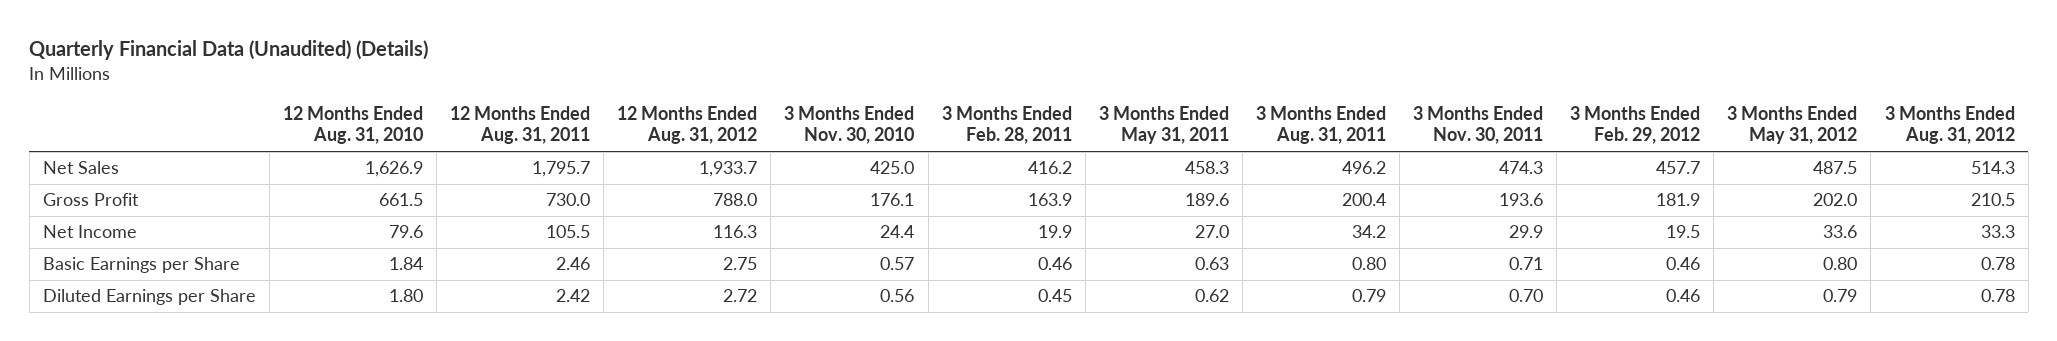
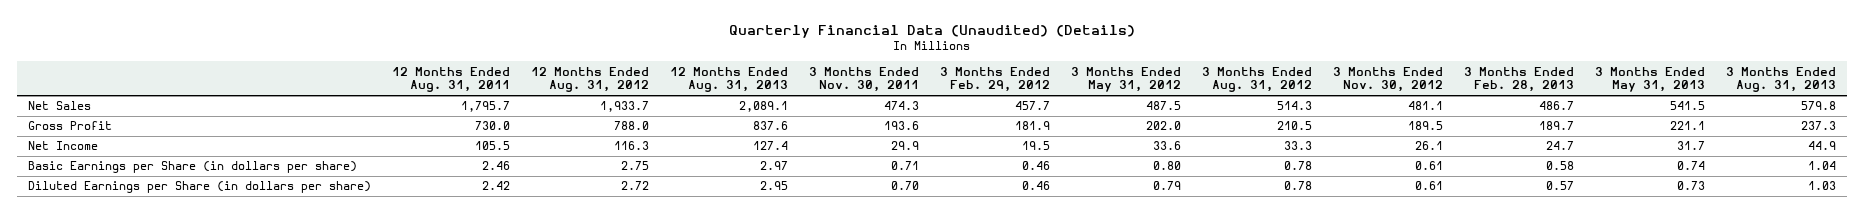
- | 12 Months Ended Aug. 31, 2010 | 12 Months Ended Aug. 31, 2011 | 12 Months Ended Aug. 31, 2012 | 3 Months Ended Nov. 30, 2010 | 3 Months Ended Feb. 28, 2011 | 3 Months Ended May 31, 2011 | 3 Months Ended Aug. 31, 2011 | 3 Months Ended Nov. 30, 2011 | 3 Months Ended Feb. 29, 2012 | 3 Months Ended May 31, 2012 | 3 Months Ended Aug. 31, 2012
+ | 12 Months Ended Aug. 31, 2011 | 12 Months Ended Aug. 31, 2012 | 12 Months Ended Aug. 31, 2013 | 3 Months Ended Nov. 30, 2011 | 3 Months Ended Feb. 29, 2012 | 3 Months Ended May 31, 2012 | 3 Months Ended Aug. 31, 2012 | 3 Months Ended Nov. 30, 2012 | 3 Months Ended Feb. 28, 2013 | 3 Months Ended May 31, 2013 | 3 Months Ended Aug. 31, 2013
- Basic Earnings per Share | 1.84 | 2.46 | 2.75 | 0.57 | 0.46 | 0.63 | 0.80 | 0.71 | 0.46 | 0.80 | 0.78
- Diluted Earnings per Share | 1.80 | 2.42 | 2.72 | 0.56 | 0.45 | 0.62 | 0.79 | 0.70 | 0.46 | 0.79 | 0.78
+ Basic Earnings per Share (in dollars per share) | 2.46 | 2.75 | 2.97 | 0.71 | 0.46 | 0.80 | 0.78 | 0.61 | 0.58 | 0.74 | 1.04
+ Diluted Earnings per Share (in dollars per share) | 2.42 | 2.72 | 2.95 | 0.70 | 0.46 | 0.79 | 0.78 | 0.61 | 0.57 | 0.73 | 1.03

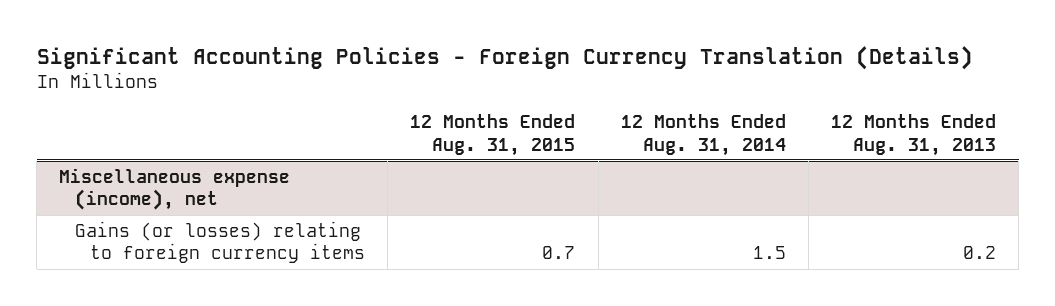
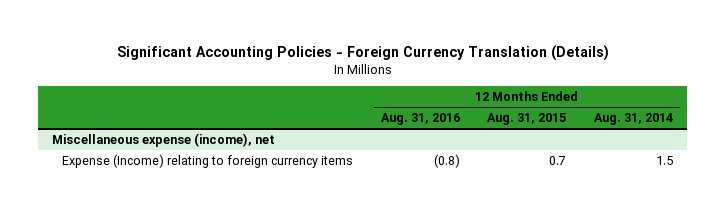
- | 12 Months Ended Aug. 31, 2015 | 12 Months Ended Aug. 31, 2014 | 12 Months Ended Aug. 31, 2013
+ | 12 Months Ended Aug. 31, 2016 | 12 Months Ended Aug. 31, 2015 | 12 Months Ended Aug. 31, 2014
@ Miscellaneous expense (income), net
- Gains (or losses) relating to foreign currency items | 0.7 | 1.5 | 0.2
+ Expense (Income) relating to foreign currency items | (0.8) | 0.7 | 1.5

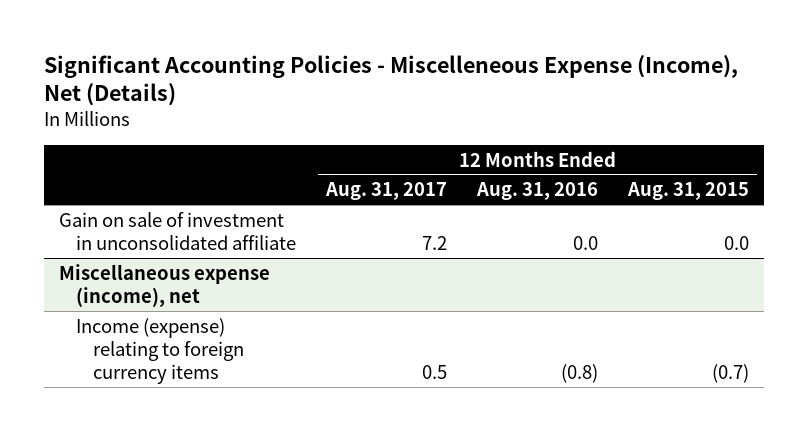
- Significant Accounting Policies - Foreign Currency Translation (Details)
+ Significant Accounting Policies - Miscelleneous Expense (Income), Net (Details)
- | 12 Months Ended Aug. 31, 2016 | 12 Months Ended Aug. 31, 2015 | 12 Months Ended Aug. 31, 2014
+ | 12 Months Ended Aug. 31, 2017 | 12 Months Ended Aug. 31, 2016 | 12 Months Ended Aug. 31, 2015
+ Gain on sale of investment in unconsolidated affiliate | 7.2 | 0.0 | 0.0
@ Miscellaneous expense (income), net
- Expense (Income) relating to foreign currency items | (0.8) | 0.7 | 1.5
+ Income (expense) relating to foreign currency items | 0.5 | (0.8) | (0.7)

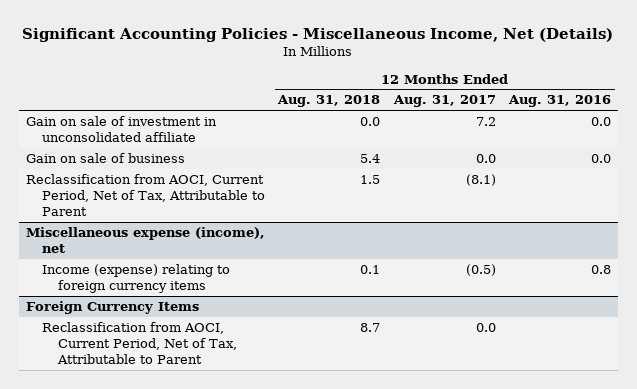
- Significant Accounting Policies - Miscelleneous Expense (Income), Net (Details)
+ Significant Accounting Policies - Miscellaneous Income, Net (Details)
- | 12 Months Ended Aug. 31, 2017 | 12 Months Ended Aug. 31, 2016 | 12 Months Ended Aug. 31, 2015
+ | 12 Months Ended Aug. 31, 2018 | 12 Months Ended Aug. 31, 2017 | 12 Months Ended Aug. 31, 2016
+ Gain on sale of business | 5.4 | 0.0 | 0.0
+ Reclassification from AOCI, Current Period, Net of Tax, Attributable to Parent | 1.5 | (8.1) |
@ Miscellaneous expense (income), net
- Income (expense) relating to foreign currency items | 0.5 | (0.8) | (0.7)
+ Income (expense) relating to foreign currency items | 0.1 | (0.5) | 0.8
+ Foreign Currency Items
+ Reclassification from AOCI, Current Period, Net of Tax, Attributable to Parent | 8.7 | 0.0 |

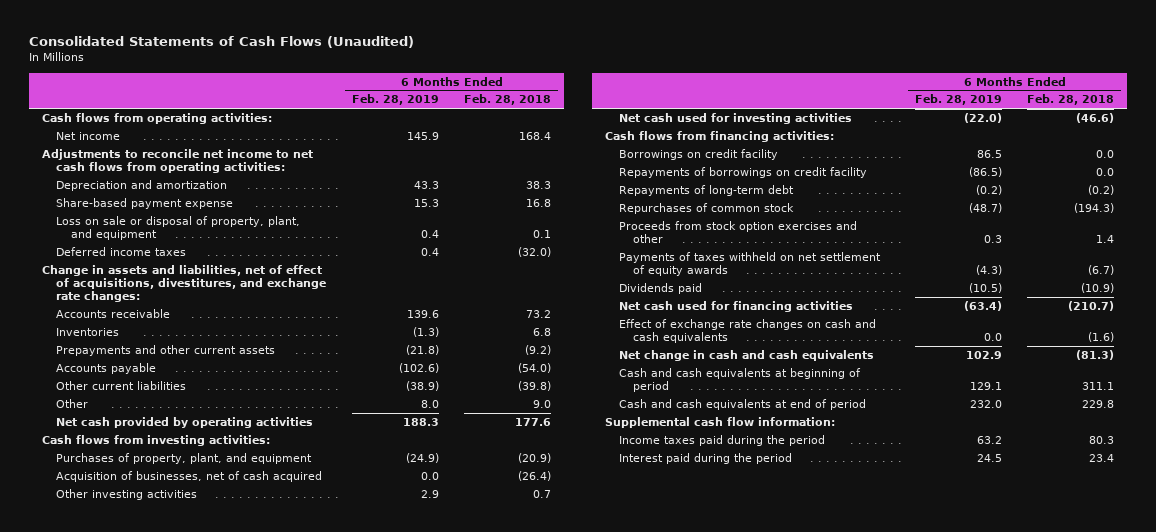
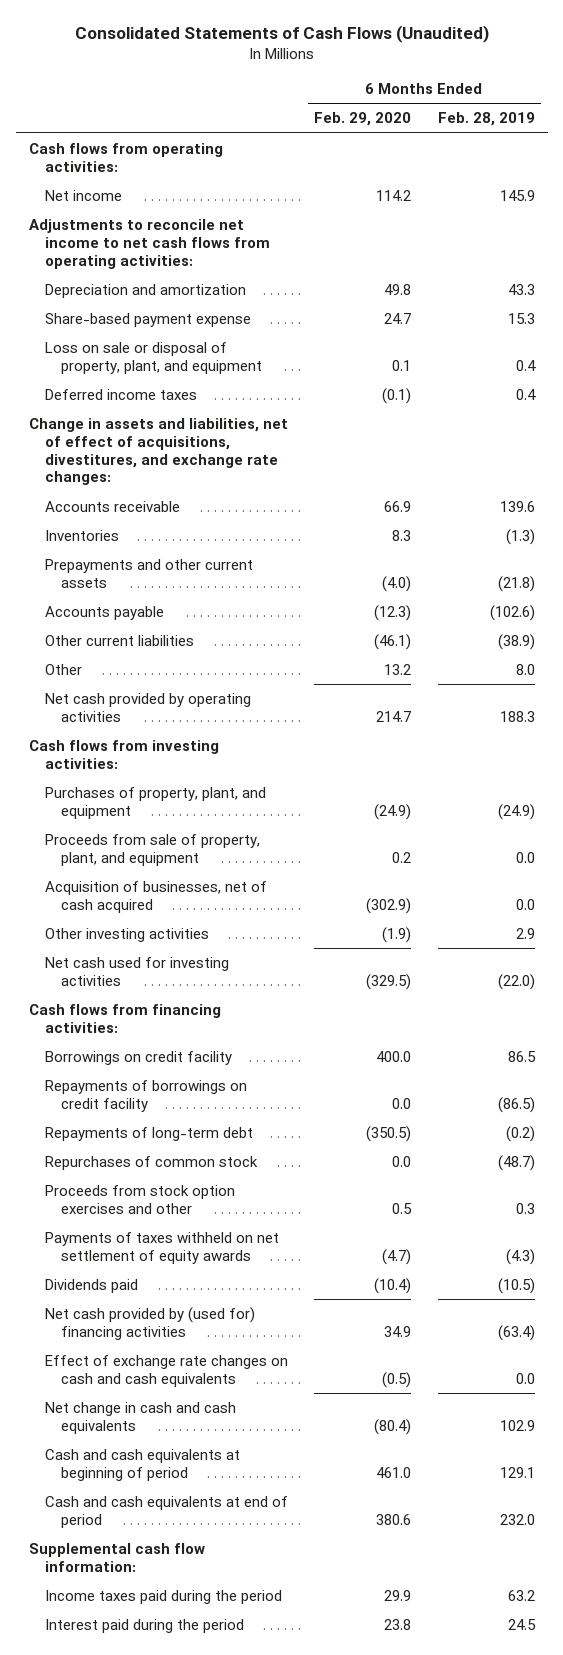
- | 6 Months Ended Feb. 28, 2019 | 6 Months Ended Feb. 28, 2018
+ | 6 Months Ended Feb. 29, 2020 | 6 Months Ended Feb. 28, 2019
+ Proceeds from sale of property, plant, and equipment | 0.2 | 0.0
- Net cash used for financing activities | (63.4) | (210.7)
+ Net cash provided by (used for) financing activities | 34.9 | (63.4)

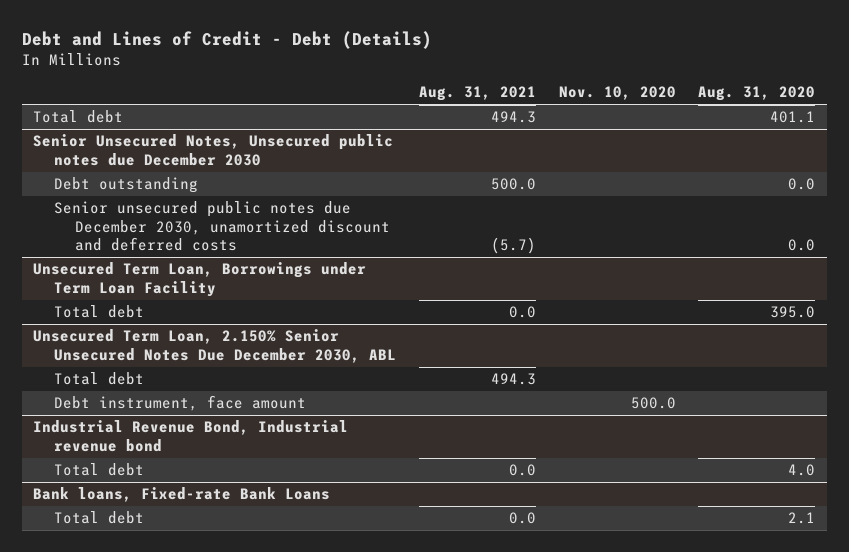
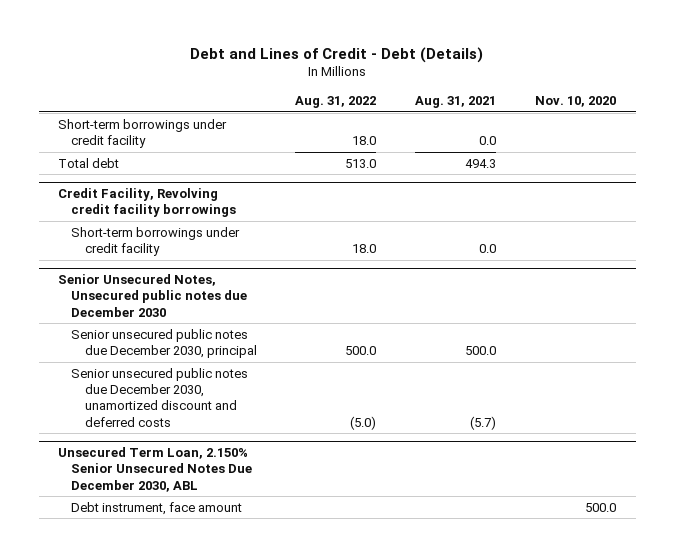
- | Aug. 31, 2021 | Nov. 10, 2020 | Aug. 31, 2020
+ | Aug. 31, 2022 | Aug. 31, 2021 | Nov. 10, 2020
+ Short-term borrowings under credit facility | 18.0 | 0.0 |
+ Credit Facility, Revolving credit facility borrowings
+ Short-term borrowings under credit facility | 18.0 | 0.0 |
@ Senior Unsecured Notes, Unsecured public notes due December 2030
- Debt outstanding | 500.0 | | 0.0
+ Senior unsecured public notes due December 2030, principal | 500.0 | 500.0 |
- Unsecured Term Loan, Borrowings under Term Loan Facility
- Total debt | 0.0 | | 395.0
@ Unsecured Term Loan, 2.150% Senior Unsecured Notes Due December 2030, ABL
- Total debt | 494.3 | |
- Industrial Revenue Bond, Industrial revenue bond
- Total debt | 0.0 | | 4.0
- Bank loans, Fixed-rate Bank Loans
- Total debt | 0.0 | | 2.1

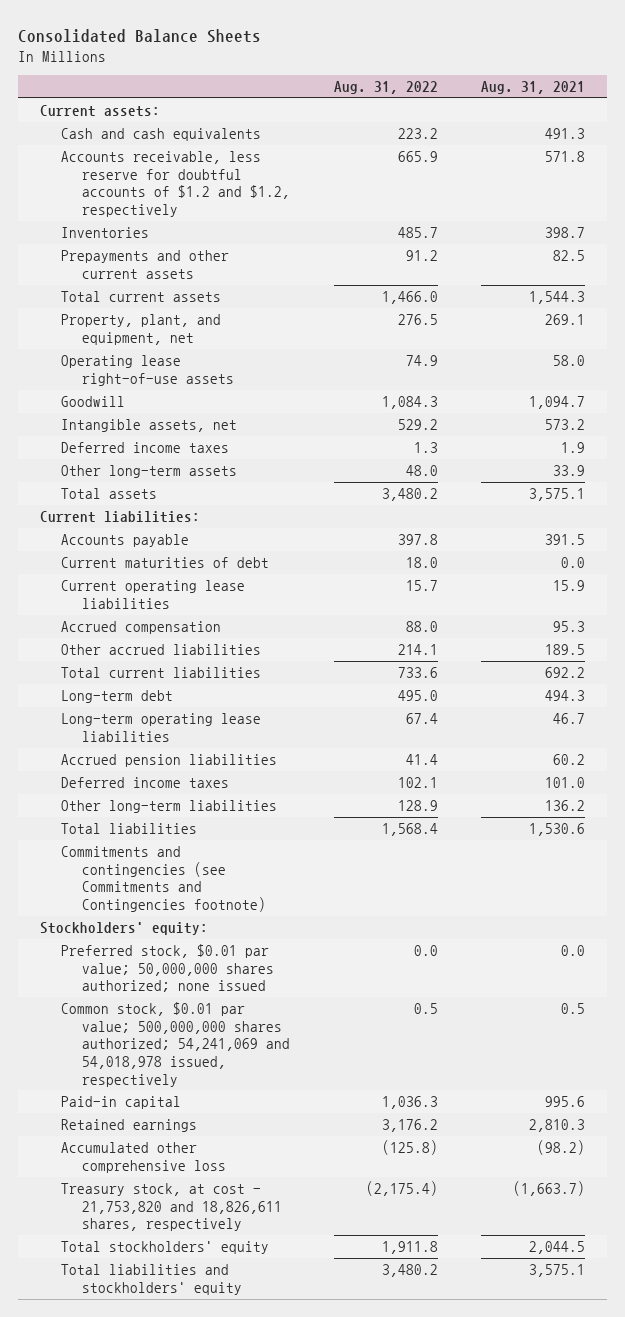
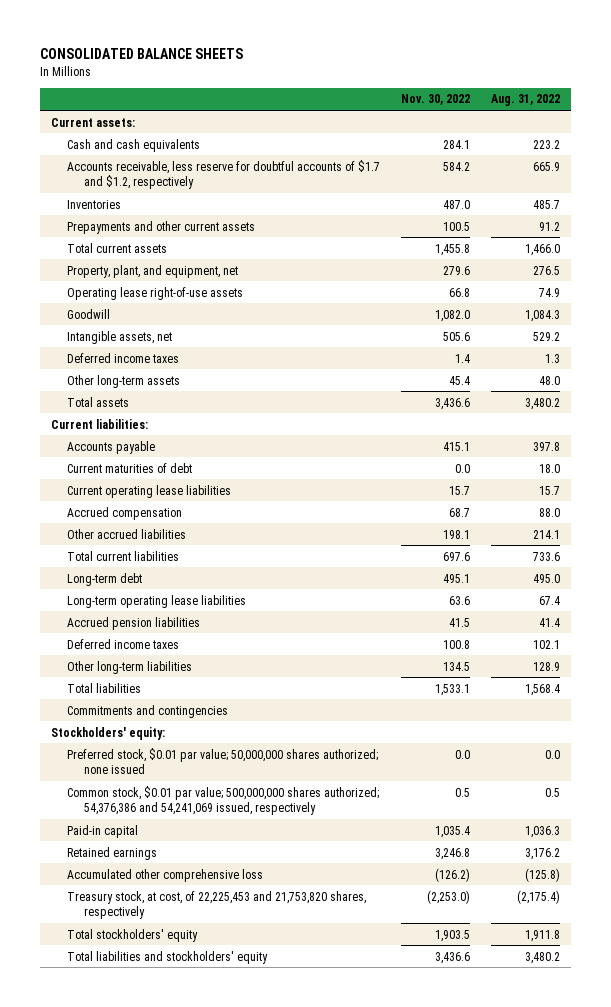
- Consolidated Balance Sheets
+ CONSOLIDATED BALANCE SHEETS
- | Aug. 31, 2022 | Aug. 31, 2021
+ | Nov. 30, 2022 | Aug. 31, 2022
- Accounts receivable, less reserve for doubtful accounts of $1.2 and $1.2, respectively | 665.9 | 571.8
+ Accounts receivable, less reserve for doubtful accounts of $1.7 and $1.2, respectively | 584.2 | 665.9
- Commitments and contingencies (see Commitments and Contingencies footnote)
+ Commitments and contingencies
- Common stock, $0.01 par value; 500,000,000 shares authorized; 54,241,069 and 54,018,978 issued, respectively | 0.5 | 0.5
+ Common stock, $0.01 par value; 500,000,000 shares authorized; 54,376,386 and 54,241,069 issued, respectively | 0.5 | 0.5
- Treasury stock, at cost - 21,753,820 and 18,826,611 shares, respectively | (2,175.4) | (1,663.7)
+ Treasury stock, at cost, of 22,225,453 and 21,753,820 shares, respectively | (2,253.0) | (2,175.4)

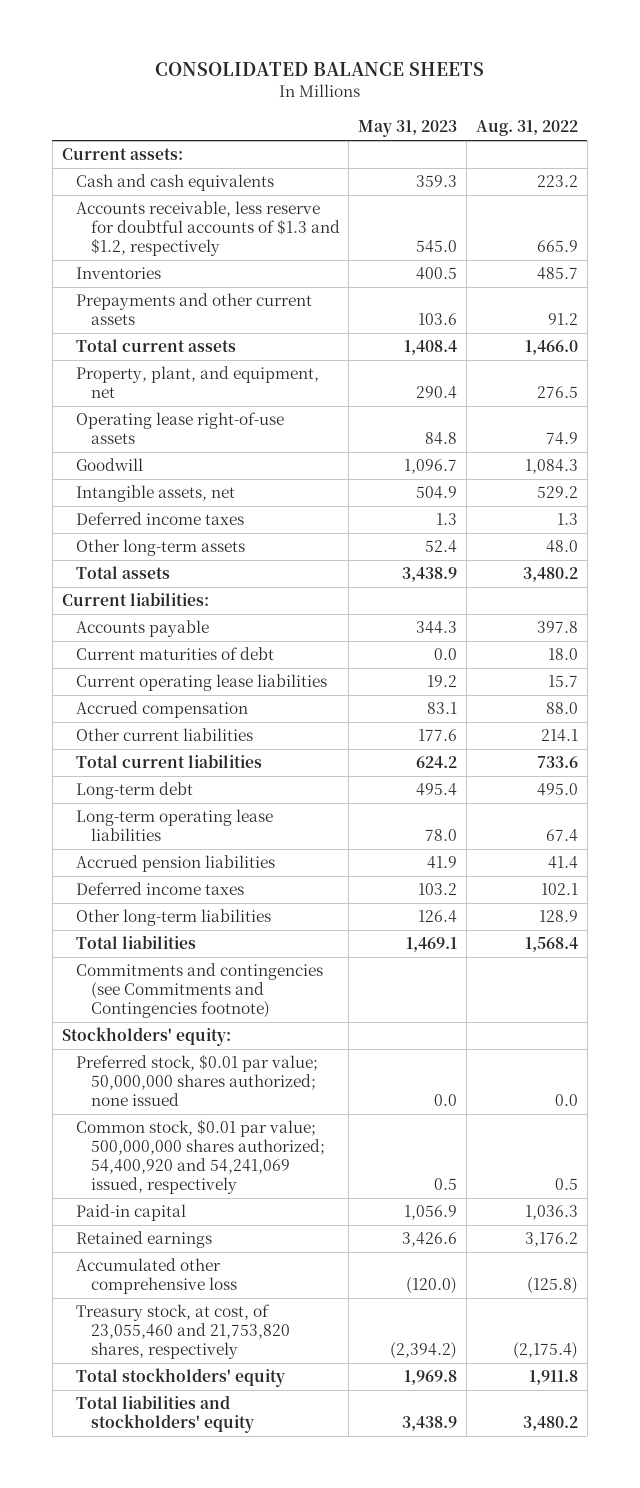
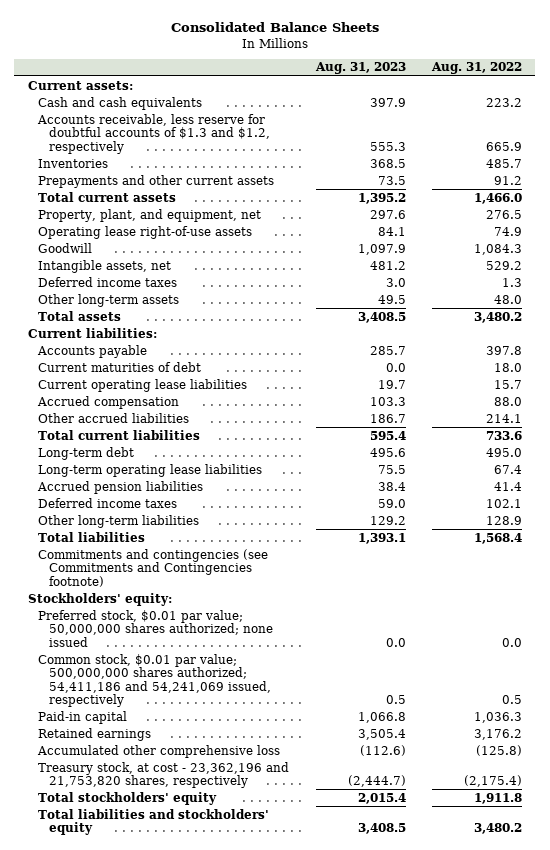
- CONSOLIDATED BALANCE SHEETS
+ Consolidated Balance Sheets
- | May 31, 2023 | Aug. 31, 2022
+ | Aug. 31, 2023 | Aug. 31, 2022
- Other current liabilities | 177.6 | 214.1
+ Other accrued liabilities | 186.7 | 214.1
- Common stock, $0.01 par value; 500,000,000 shares authorized; 54,400,920 and 54,241,069 issued, respectively | 0.5 | 0.5
+ Common stock, $0.01 par value; 500,000,000 shares authorized; 54,411,186 and 54,241,069 issued, respectively | 0.5 | 0.5
- Treasury stock, at cost, of 23,055,460 and 21,753,820 shares, respectively | (2,394.2) | (2,175.4)
+ Treasury stock, at cost - 23,362,196 and 21,753,820 shares, respectively | (2,444.7) | (2,175.4)

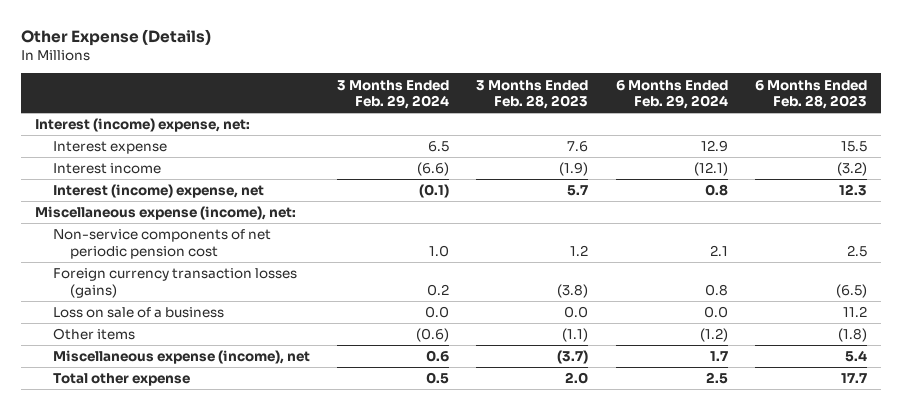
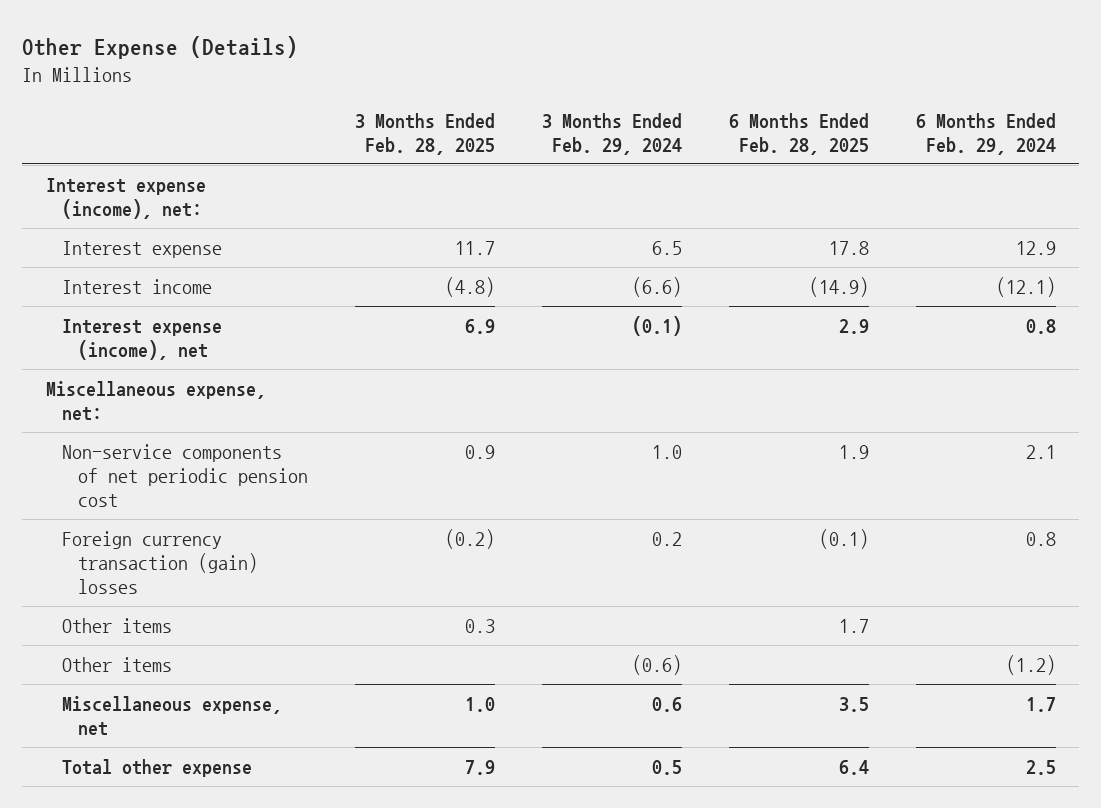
- | 3 Months Ended Feb. 29, 2024 | 3 Months Ended Feb. 28, 2023 | 6 Months Ended Feb. 29, 2024 | 6 Months Ended Feb. 28, 2023
+ | 3 Months Ended Feb. 28, 2025 | 3 Months Ended Feb. 29, 2024 | 6 Months Ended Feb. 28, 2025 | 6 Months Ended Feb. 29, 2024
- Interest (income) expense, net:
+ Interest expense (income), net:
- Interest (income) expense, net | (0.1) | 5.7 | 0.8 | 12.3
- Miscellaneous expense (income), net:
+ Interest expense (income), net | 6.9 | (0.1) | 2.9 | 0.8
+ Miscellaneous expense, net:
- Foreign currency transaction losses (gains) | 0.2 | (3.8) | 0.8 | (6.5)
- Loss on sale of a business | 0.0 | 0.0 | 0.0 | 11.2
+ Foreign currency transaction (gain) losses | (0.2) | 0.2 | (0.1) | 0.8
+ Other items | 0.3 | | 1.7 |
- Miscellaneous expense (income), net | 0.6 | (3.7) | 1.7 | 5.4
+ Miscellaneous expense, net | 1.0 | 0.6 | 3.5 | 1.7

